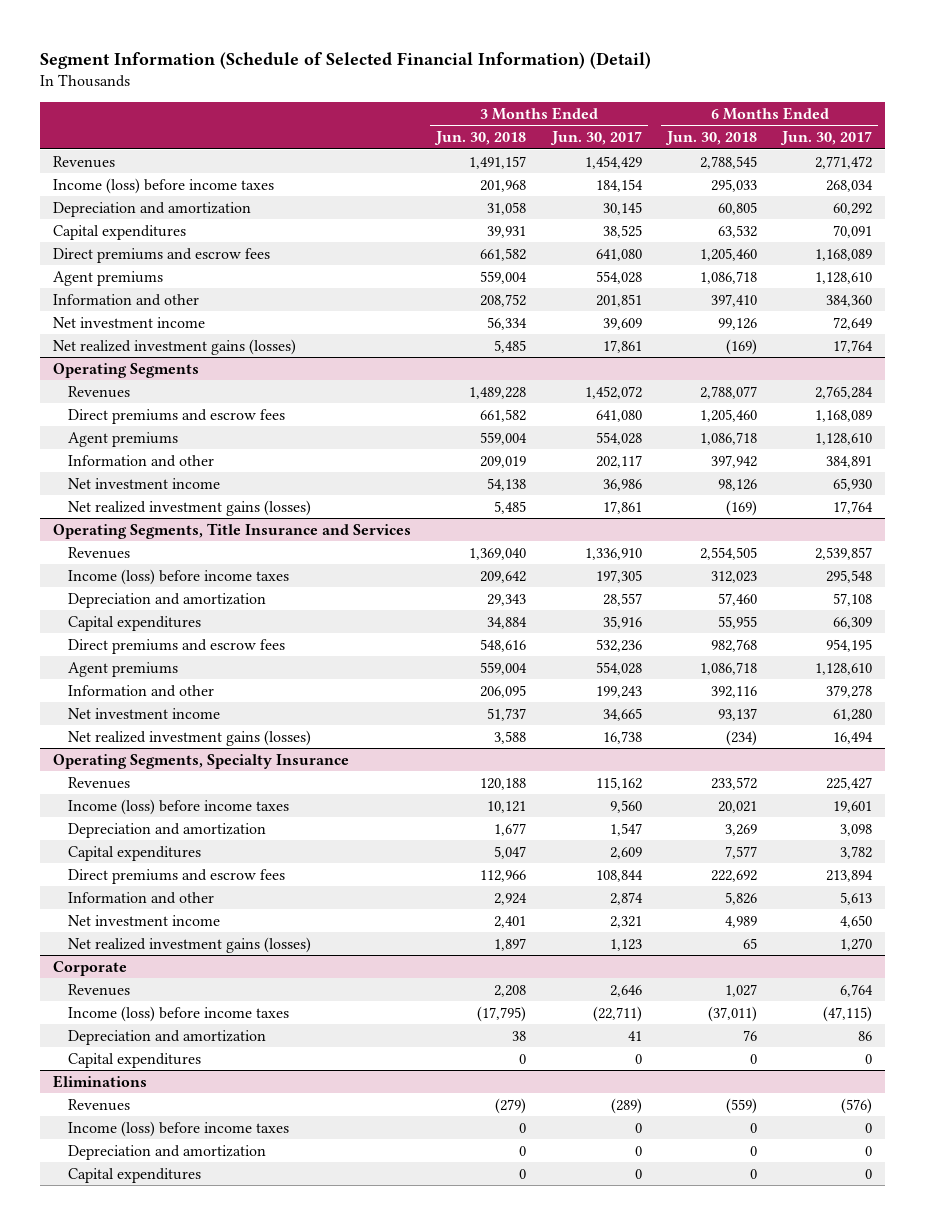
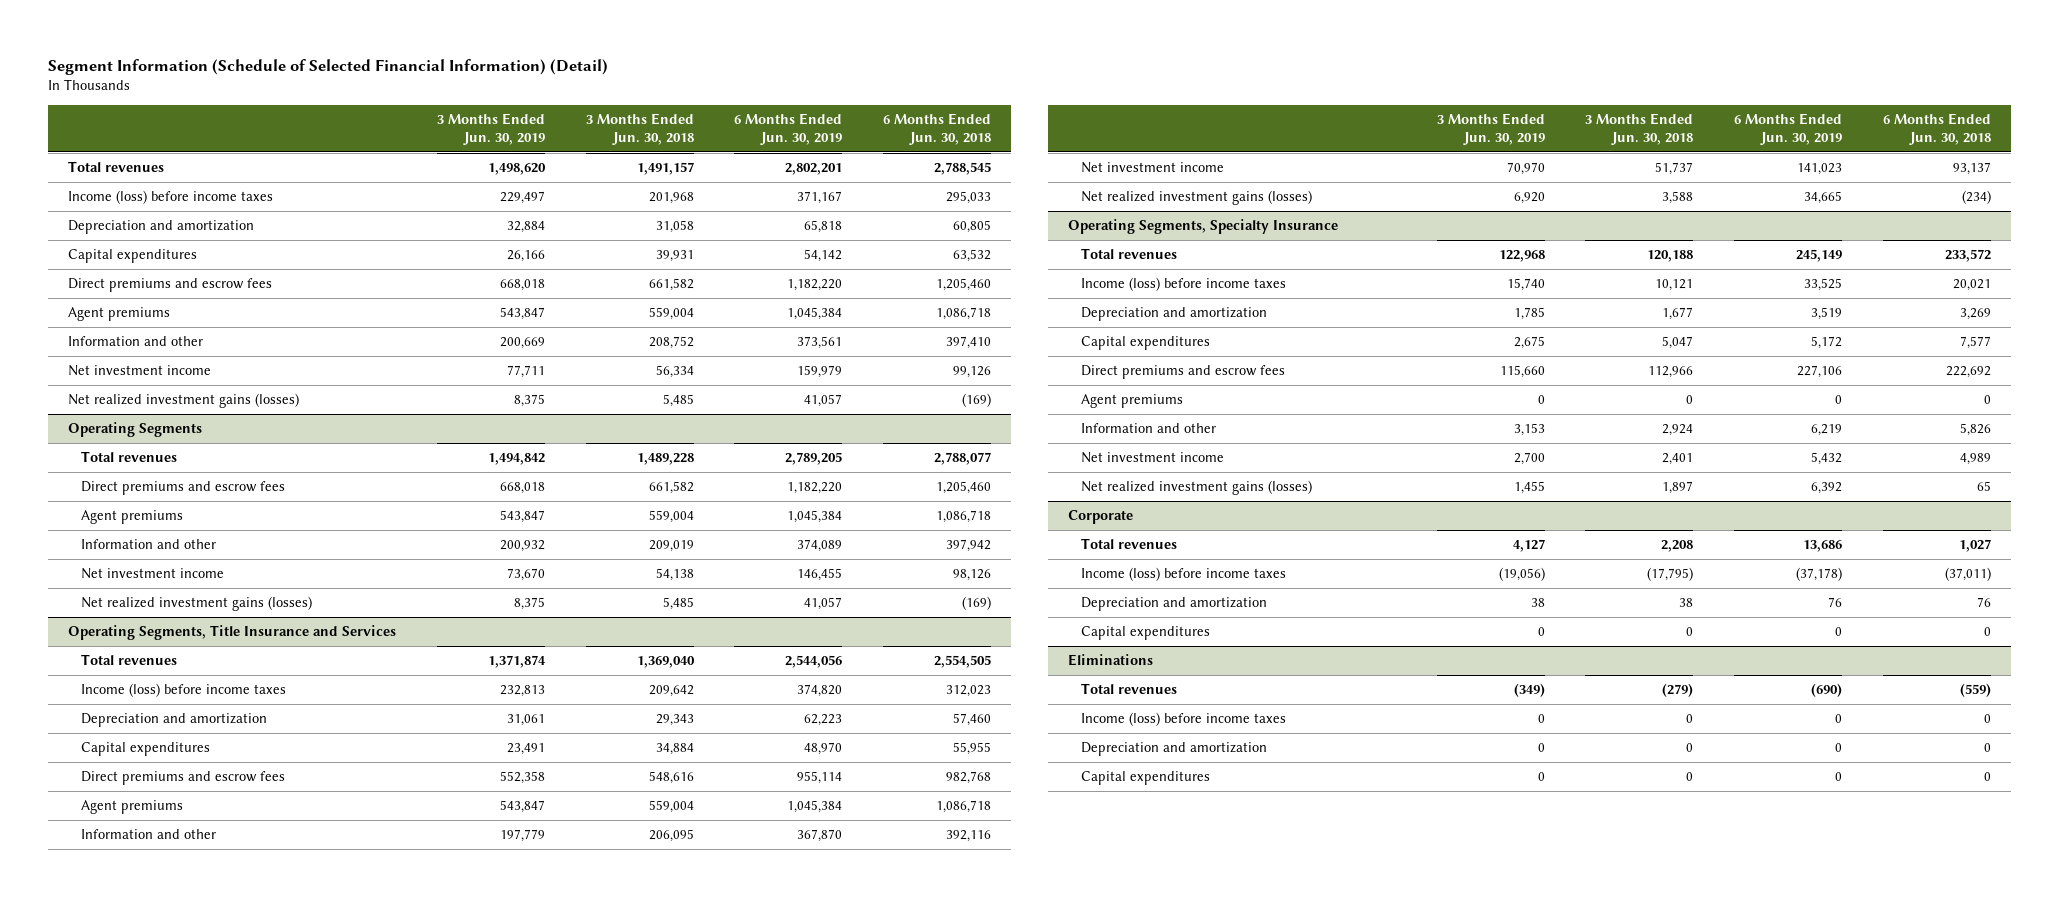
- | 3 Months Ended Jun. 30, 2018 | 3 Months Ended Jun. 30, 2017 | 6 Months Ended Jun. 30, 2018 | 6 Months Ended Jun. 30, 2017
+ | 3 Months Ended Jun. 30, 2019 | 3 Months Ended Jun. 30, 2018 | 6 Months Ended Jun. 30, 2019 | 6 Months Ended Jun. 30, 2018
- Revenues | 1,491,157 | 1,454,429 | 2,788,545 | 2,771,472
+ Total revenues | 1,498,620 | 1,491,157 | 2,802,201 | 2,788,545
@ Operating Segments
- Revenues | 1,489,228 | 1,452,072 | 2,788,077 | 2,765,284
+ Total revenues | 1,494,842 | 1,489,228 | 2,789,205 | 2,788,077
@ Operating Segments, Title Insurance and Services
- Revenues | 1,369,040 | 1,336,910 | 2,554,505 | 2,539,857
+ Total revenues | 1,371,874 | 1,369,040 | 2,544,056 | 2,554,505
@ Operating Segments, Specialty Insurance
- Revenues | 120,188 | 115,162 | 233,572 | 225,427
+ Total revenues | 122,968 | 120,188 | 245,149 | 233,572
+ Agent premiums | 0 | 0 | 0 | 0
@ Corporate
- Revenues | 2,208 | 2,646 | 1,027 | 6,764
+ Total revenues | 4,127 | 2,208 | 13,686 | 1,027
@ Eliminations
- Revenues | (279) | (289) | (559) | (576)
+ Total revenues | (349) | (279) | (690) | (559)

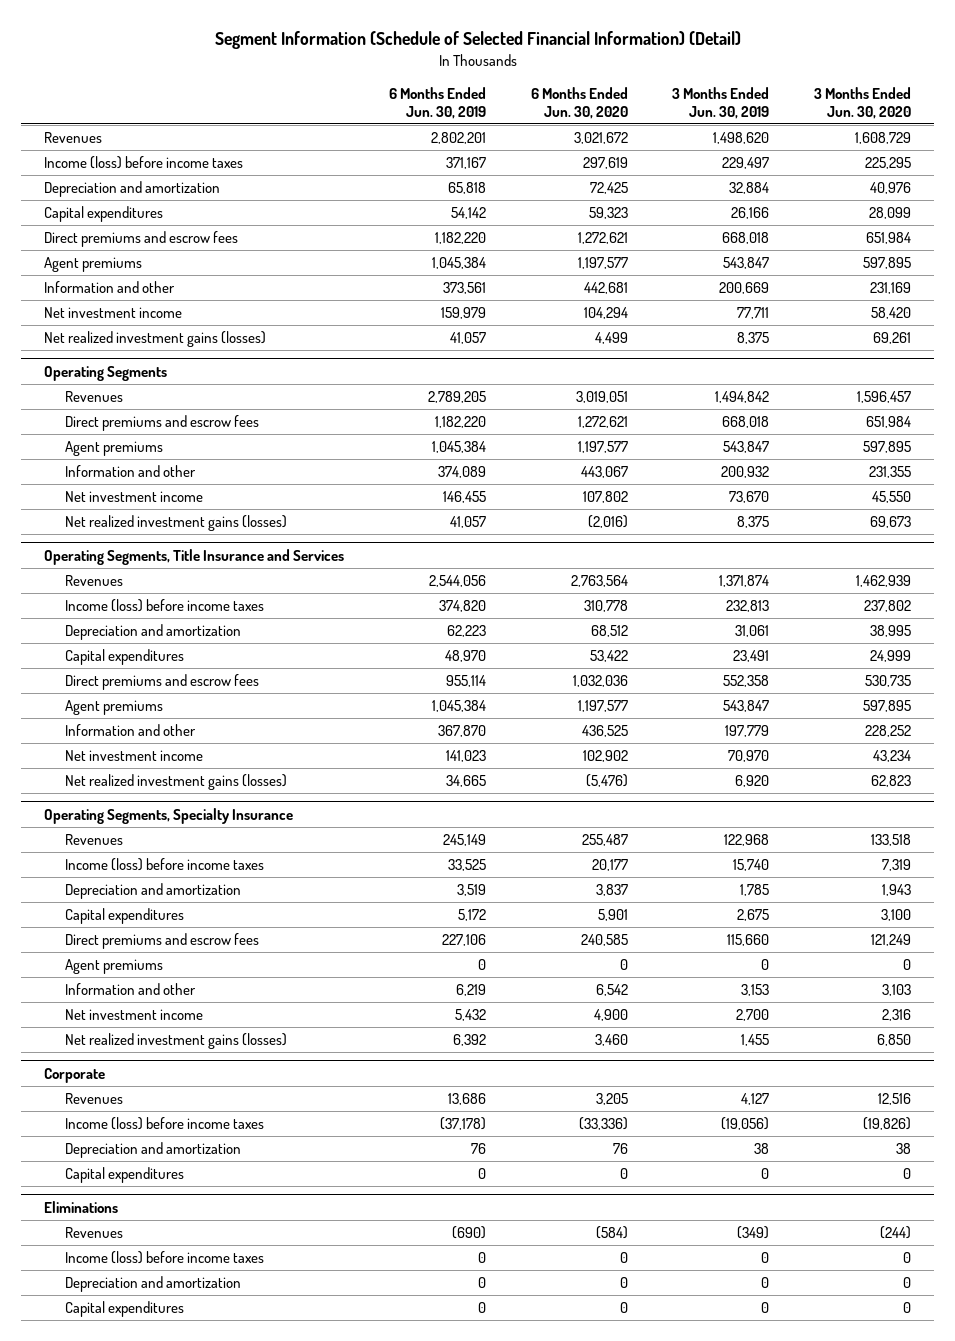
- | 3 Months Ended Jun. 30, 2019 | 3 Months Ended Jun. 30, 2018 | 6 Months Ended Jun. 30, 2019 | 6 Months Ended Jun. 30, 2018
+ | 6 Months Ended Jun. 30, 2019 | 6 Months Ended Jun. 30, 2020 | 3 Months Ended Jun. 30, 2019 | 3 Months Ended Jun. 30, 2020
- Total revenues | 1,498,620 | 1,491,157 | 2,802,201 | 2,788,545
+ Revenues | 2,802,201 | 3,021,672 | 1,498,620 | 1,608,729
@ Operating Segments
- Total revenues | 1,494,842 | 1,489,228 | 2,789,205 | 2,788,077
+ Revenues | 2,789,205 | 3,019,051 | 1,494,842 | 1,596,457
@ Operating Segments, Title Insurance and Services
- Total revenues | 1,371,874 | 1,369,040 | 2,544,056 | 2,554,505
+ Revenues | 2,544,056 | 2,763,564 | 1,371,874 | 1,462,939
@ Operating Segments, Specialty Insurance
- Total revenues | 122,968 | 120,188 | 245,149 | 233,572
+ Revenues | 245,149 | 255,487 | 122,968 | 133,518
@ Corporate
- Total revenues | 4,127 | 2,208 | 13,686 | 1,027
+ Revenues | 13,686 | 3,205 | 4,127 | 12,516
@ Eliminations
- Total revenues | (349) | (279) | (690) | (559)
+ Revenues | (690) | (584) | (349) | (244)

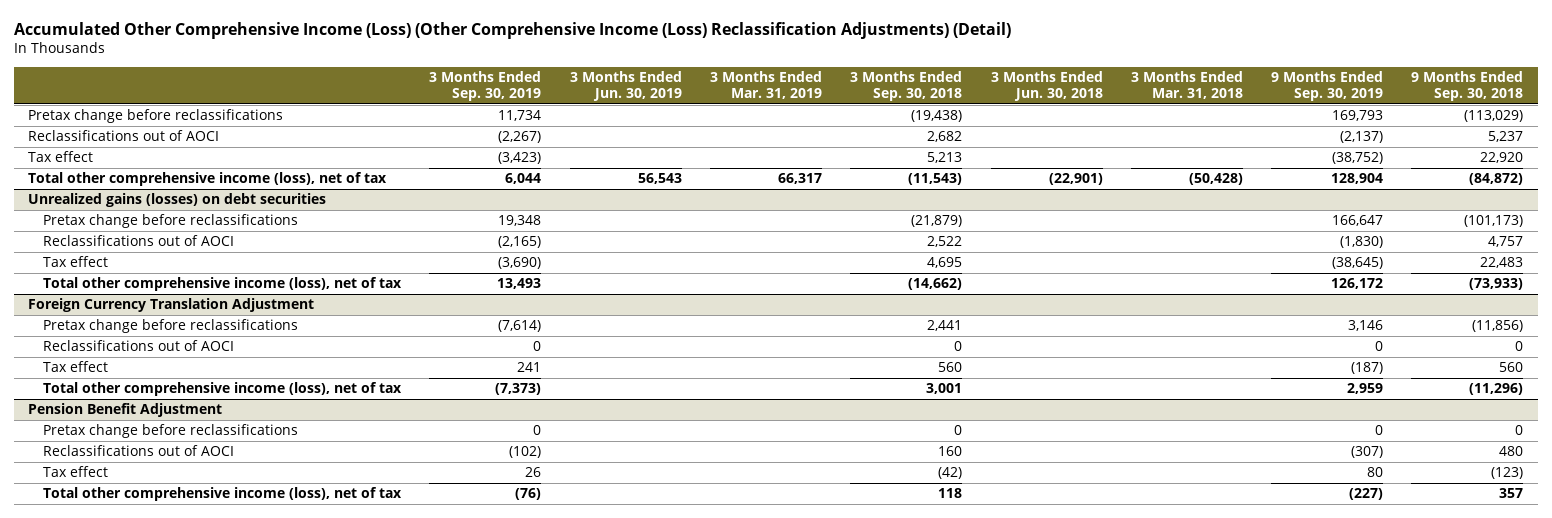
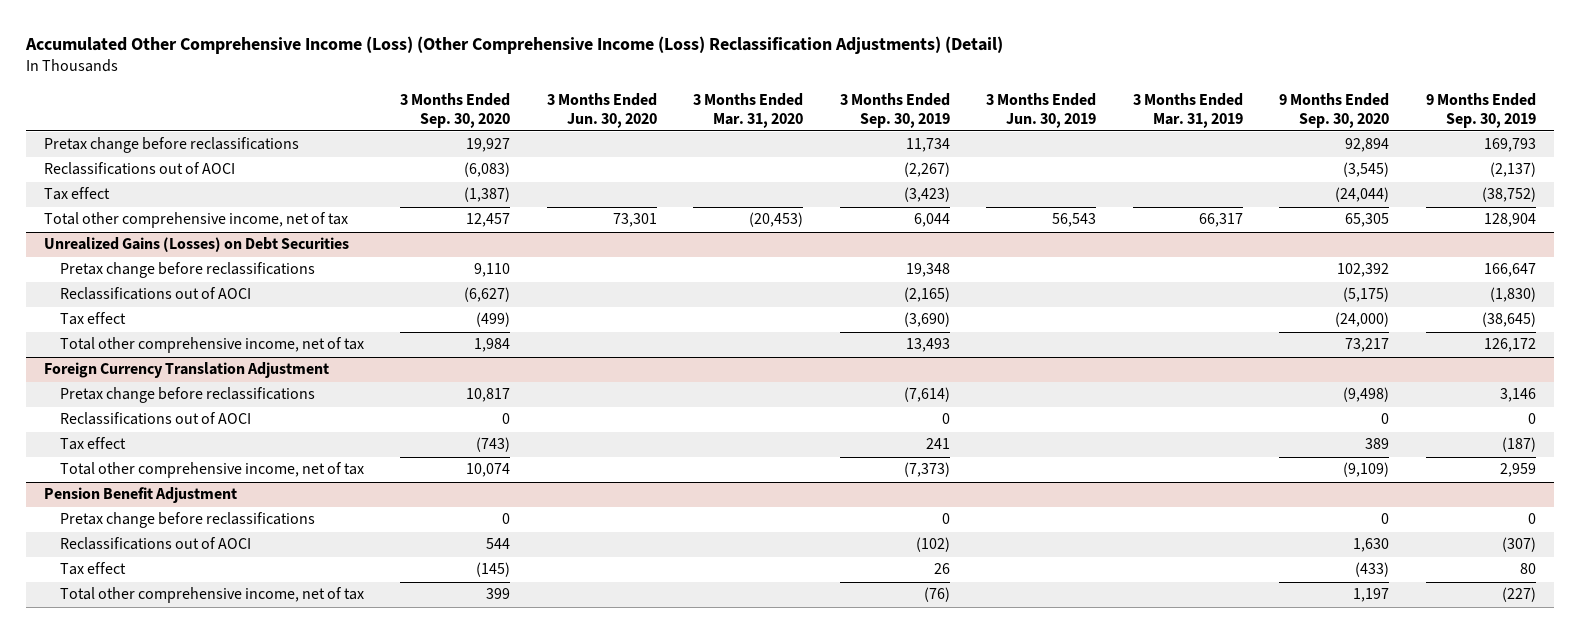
- | 3 Months Ended Sep. 30, 2019 | 3 Months Ended Jun. 30, 2019 | 3 Months Ended Mar. 31, 2019 | 3 Months Ended Sep. 30, 2018 | 3 Months Ended Jun. 30, 2018 | 3 Months Ended Mar. 31, 2018 | 9 Months Ended Sep. 30, 2019 | 9 Months Ended Sep. 30, 2018
+ | 3 Months Ended Sep. 30, 2020 | 3 Months Ended Jun. 30, 2020 | 3 Months Ended Mar. 31, 2020 | 3 Months Ended Sep. 30, 2019 | 3 Months Ended Jun. 30, 2019 | 3 Months Ended Mar. 31, 2019 | 9 Months Ended Sep. 30, 2020 | 9 Months Ended Sep. 30, 2019
- Total other comprehensive income (loss), net of tax | 6,044 | 56,543 | 66,317 | (11,543) | (22,901) | (50,428) | 128,904 | (84,872)
- Unrealized gains (losses) on debt securities
+ Total other comprehensive income, net of tax | 12,457 | 73,301 | (20,453) | 6,044 | 56,543 | 66,317 | 65,305 | 128,904
+ Unrealized Gains (Losses) on Debt Securities
- Total other comprehensive income (loss), net of tax | 13,493 | | | (14,662) | | | 126,172 | (73,933)
+ Total other comprehensive income, net of tax | 1,984 | | | 13,493 | | | 73,217 | 126,172
@ Foreign Currency Translation Adjustment
- Total other comprehensive income (loss), net of tax | (7,373) | | | 3,001 | | | 2,959 | (11,296)
+ Total other comprehensive income, net of tax | 10,074 | | | (7,373) | | | (9,109) | 2,959
@ Pension Benefit Adjustment
- Total other comprehensive income (loss), net of tax | (76) | | | 118 | | | (227) | 357
+ Total other comprehensive income, net of tax | 399 | | | (76) | | | 1,197 | (227)

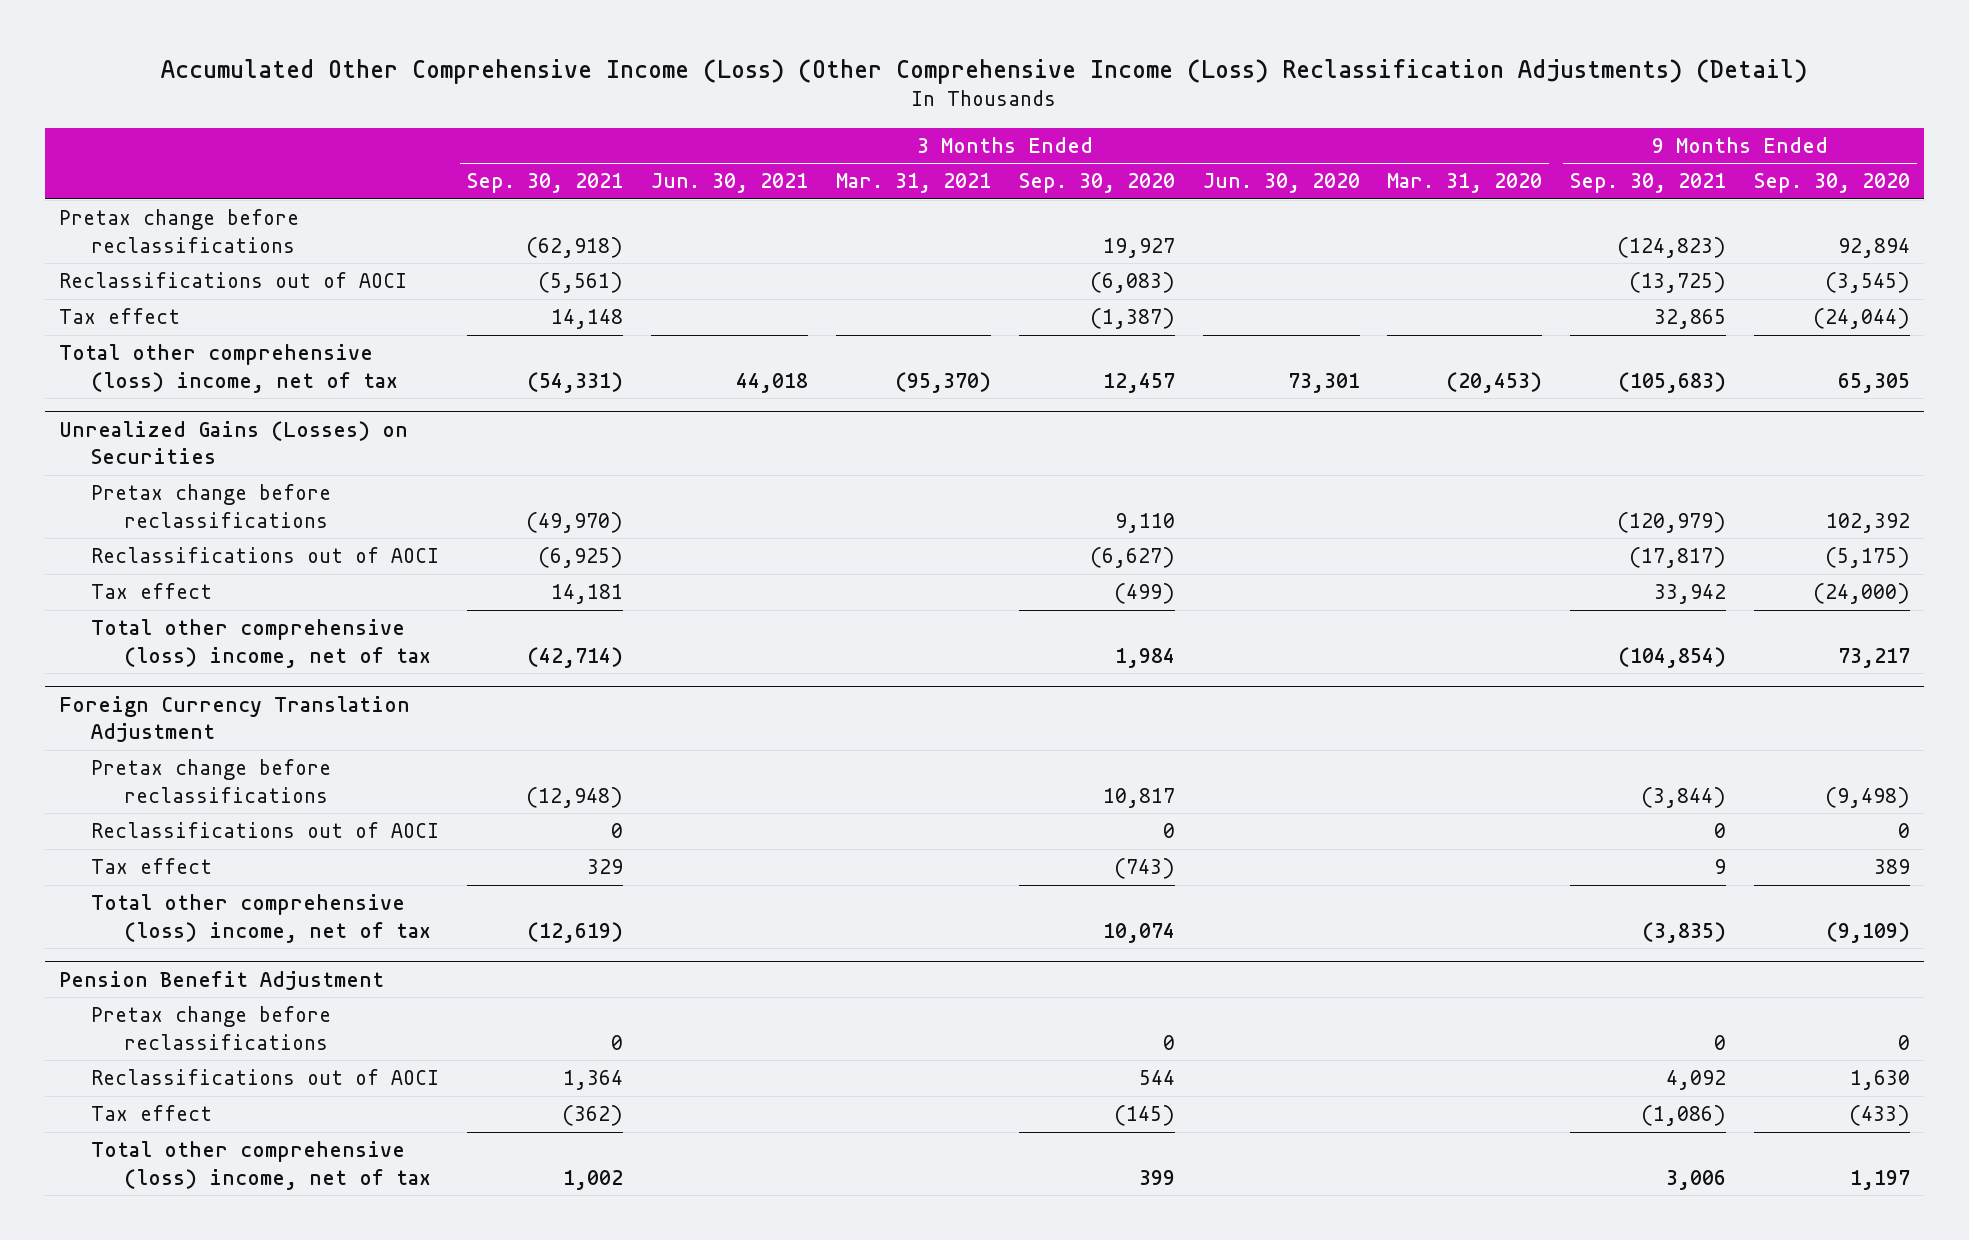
- | 3 Months Ended Sep. 30, 2020 | 3 Months Ended Jun. 30, 2020 | 3 Months Ended Mar. 31, 2020 | 3 Months Ended Sep. 30, 2019 | 3 Months Ended Jun. 30, 2019 | 3 Months Ended Mar. 31, 2019 | 9 Months Ended Sep. 30, 2020 | 9 Months Ended Sep. 30, 2019
+ | 3 Months Ended Sep. 30, 2021 | 3 Months Ended Jun. 30, 2021 | 3 Months Ended Mar. 31, 2021 | 3 Months Ended Sep. 30, 2020 | 3 Months Ended Jun. 30, 2020 | 3 Months Ended Mar. 31, 2020 | 9 Months Ended Sep. 30, 2021 | 9 Months Ended Sep. 30, 2020
- Total other comprehensive income, net of tax | 12,457 | 73,301 | (20,453) | 6,044 | 56,543 | 66,317 | 65,305 | 128,904
- Unrealized Gains (Losses) on Debt Securities
+ Total other comprehensive (loss) income, net of tax | (54,331) | 44,018 | (95,370) | 12,457 | 73,301 | (20,453) | (105,683) | 65,305
+ Unrealized Gains (Losses) on Securities
- Total other comprehensive income, net of tax | 1,984 | | | 13,493 | | | 73,217 | 126,172
+ Total other comprehensive (loss) income, net of tax | (42,714) | | | 1,984 | | | (104,854) | 73,217
@ Foreign Currency Translation Adjustment
- Total other comprehensive income, net of tax | 10,074 | | | (7,373) | | | (9,109) | 2,959
+ Total other comprehensive (loss) income, net of tax | (12,619) | | | 10,074 | | | (3,835) | (9,109)
@ Pension Benefit Adjustment
- Total other comprehensive income, net of tax | 399 | | | (76) | | | 1,197 | (227)
+ Total other comprehensive (loss) income, net of tax | 1,002 | | | 399 | | | 3,006 | 1,197

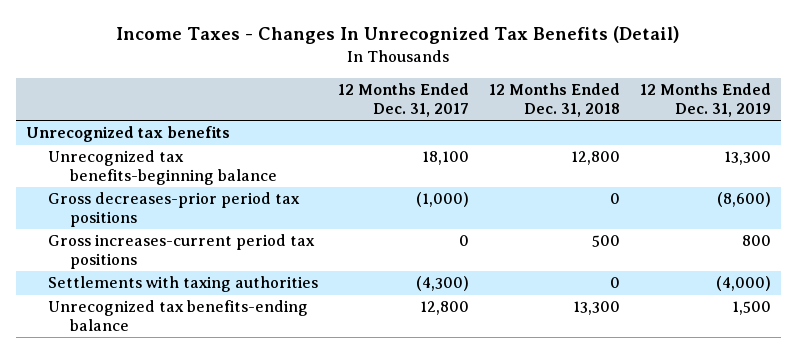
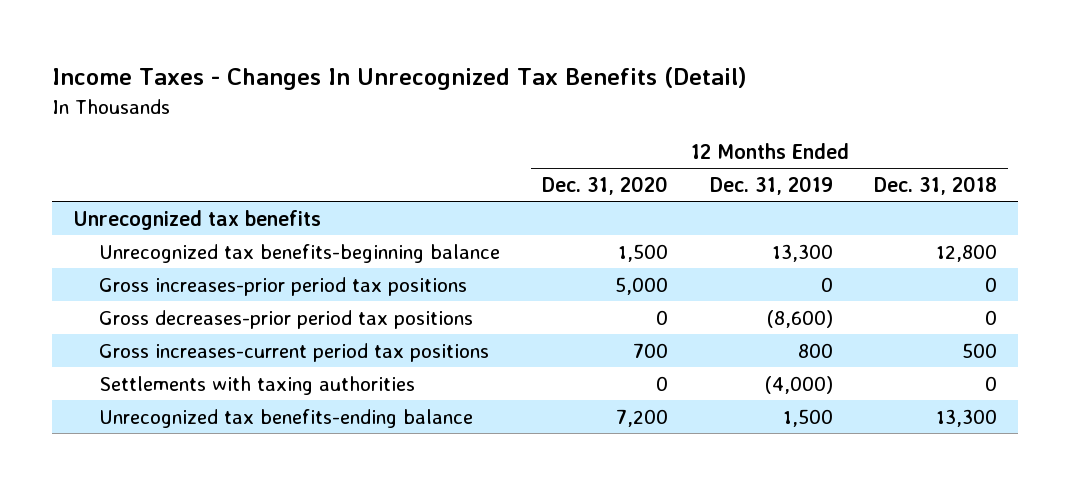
- | 12 Months Ended Dec. 31, 2017 | 12 Months Ended Dec. 31, 2018 | 12 Months Ended Dec. 31, 2019
+ | 12 Months Ended Dec. 31, 2020 | 12 Months Ended Dec. 31, 2019 | 12 Months Ended Dec. 31, 2018
+ Gross increases-prior period tax positions | 5,000 | 0 | 0

